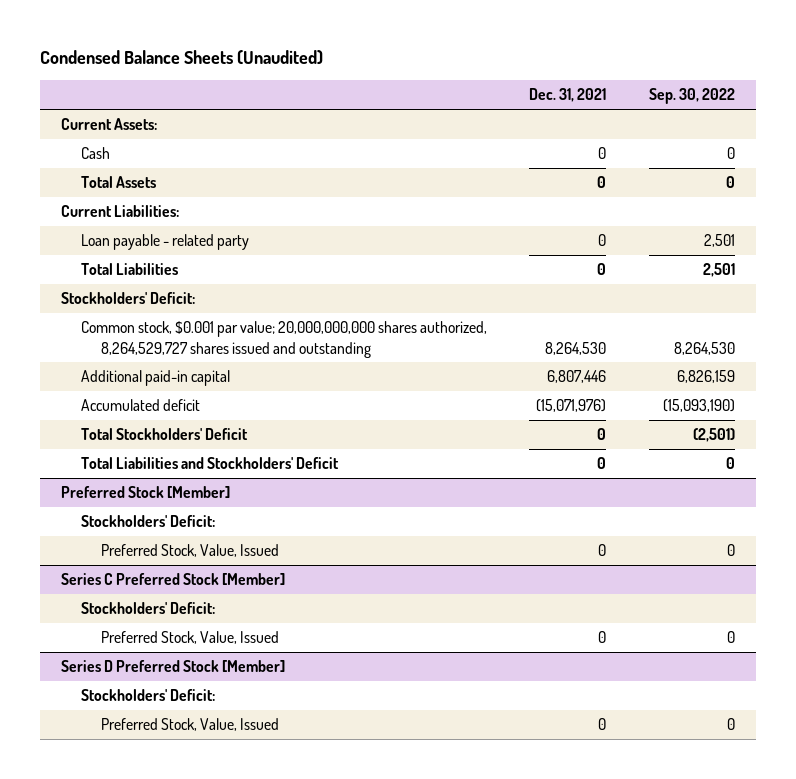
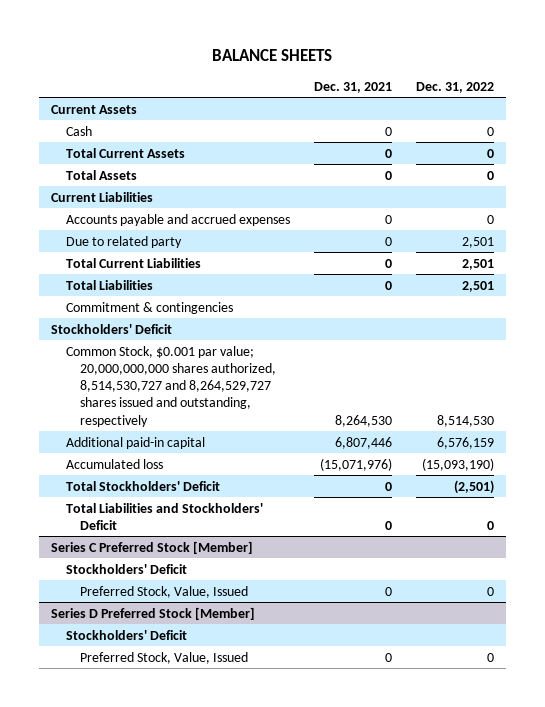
- Condensed Balance Sheets (Unaudited)
+ BALANCE SHEETS
- | Dec. 31, 2021 | Sep. 30, 2022
+ | Dec. 31, 2021 | Dec. 31, 2022
- Current Assets:
+ Current Assets
+ Total Current Assets | 0 | 0
- Current Liabilities:
- Loan payable - related party | 0 | 2,501
+ Current Liabilities
+ Accounts payable and accrued expenses | 0 | 0
+ Due to related party | 0 | 2,501
+ Total Current Liabilities | 0 | 2,501
- Stockholders' Deficit:
- Common stock, $0.001 par value; 20,000,000,000 shares authorized, 8,264,529,727 shares issued and outstanding | 8,264,530 | 8,264,530
+ Commitment & contingencies
+ Stockholders' Deficit
+ Common Stock, $0.001 par value; 20,000,000,000 shares authorized, 8,514,530,727 and 8,264,529,727 shares issued and outstanding, respectively | 8,264,530 | 8,514,530
- Accumulated deficit | (15,071,976) | (15,093,190)
+ Accumulated loss | (15,071,976) | (15,093,190)
- Preferred Stock [Member]
- Stockholders' Deficit:
- Preferred Stock, Value, Issued | 0 | 0
@ Series C Preferred Stock [Member]
- Stockholders' Deficit:
+ Stockholders' Deficit
@ Series D Preferred Stock [Member]
- Stockholders' Deficit:
+ Stockholders' Deficit

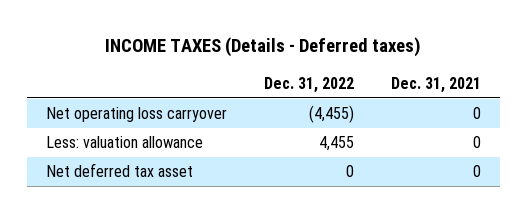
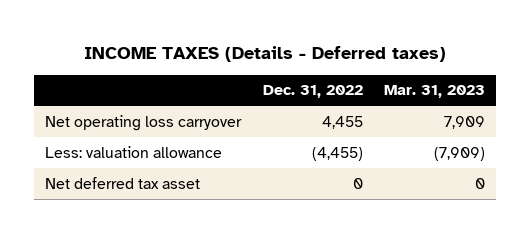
- | Dec. 31, 2022 | Dec. 31, 2021
+ | Dec. 31, 2022 | Mar. 31, 2023
- Net operating loss carryover | (4,455) | 0
- Less: valuation allowance | 4,455 | 0
+ Net operating loss carryover | 4,455 | 7,909
+ Less: valuation allowance | (4,455) | (7,909)

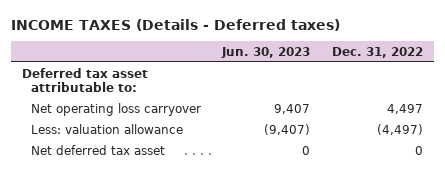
- | Dec. 31, 2022 | Mar. 31, 2023
+ | Jun. 30, 2023 | Dec. 31, 2022
- Net operating loss carryover | 4,455 | 7,909
- Less: valuation allowance | (4,455) | (7,909)
+ Deferred tax asset attributable to:
+ Net operating loss carryover | 9,407 | 4,497
+ Less: valuation allowance | (9,407) | (4,497)

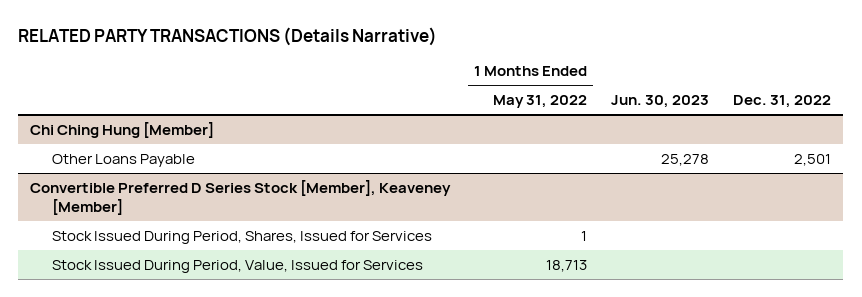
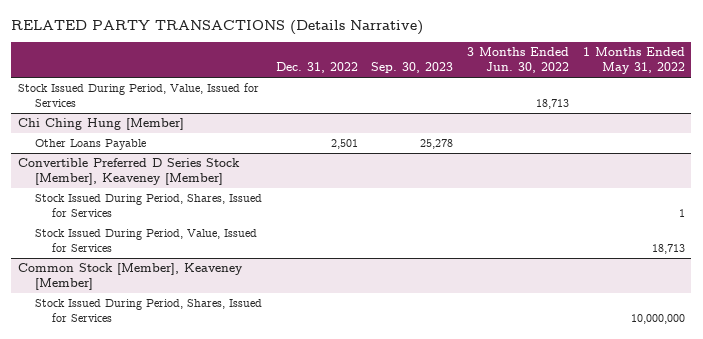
- | 1 Months Ended May 31, 2022 | Jun. 30, 2023 | Dec. 31, 2022
+ | Dec. 31, 2022 | Sep. 30, 2023 | 3 Months Ended Jun. 30, 2022 | 1 Months Ended May 31, 2022
+ Stock Issued During Period, Value, Issued for Services | | | 18,713 |
+ Common Stock [Member], Keaveney [Member]
+ Stock Issued During Period, Shares, Issued for Services | | | | 10,000,000

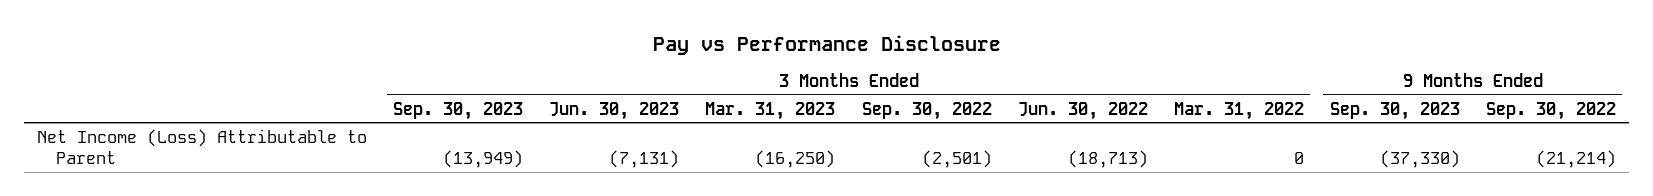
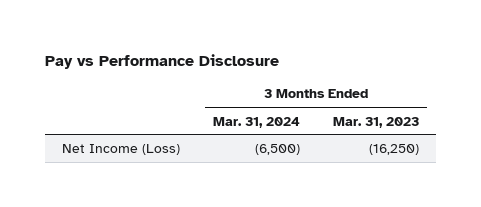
- | 3 Months Ended Sep. 30, 2023 | 3 Months Ended Jun. 30, 2023 | 3 Months Ended Mar. 31, 2023 | 3 Months Ended Sep. 30, 2022 | 3 Months Ended Jun. 30, 2022 | 3 Months Ended Mar. 31, 2022 | 9 Months Ended Sep. 30, 2023 | 9 Months Ended Sep. 30, 2022
+ | 3 Months Ended Mar. 31, 2024 | 3 Months Ended Mar. 31, 2023
- Net Income (Loss) Attributable to Parent | (13,949) | (7,131) | (16,250) | (2,501) | (18,713) | 0 | (37,330) | (21,214)
+ Net Income (Loss) | (6,500) | (16,250)

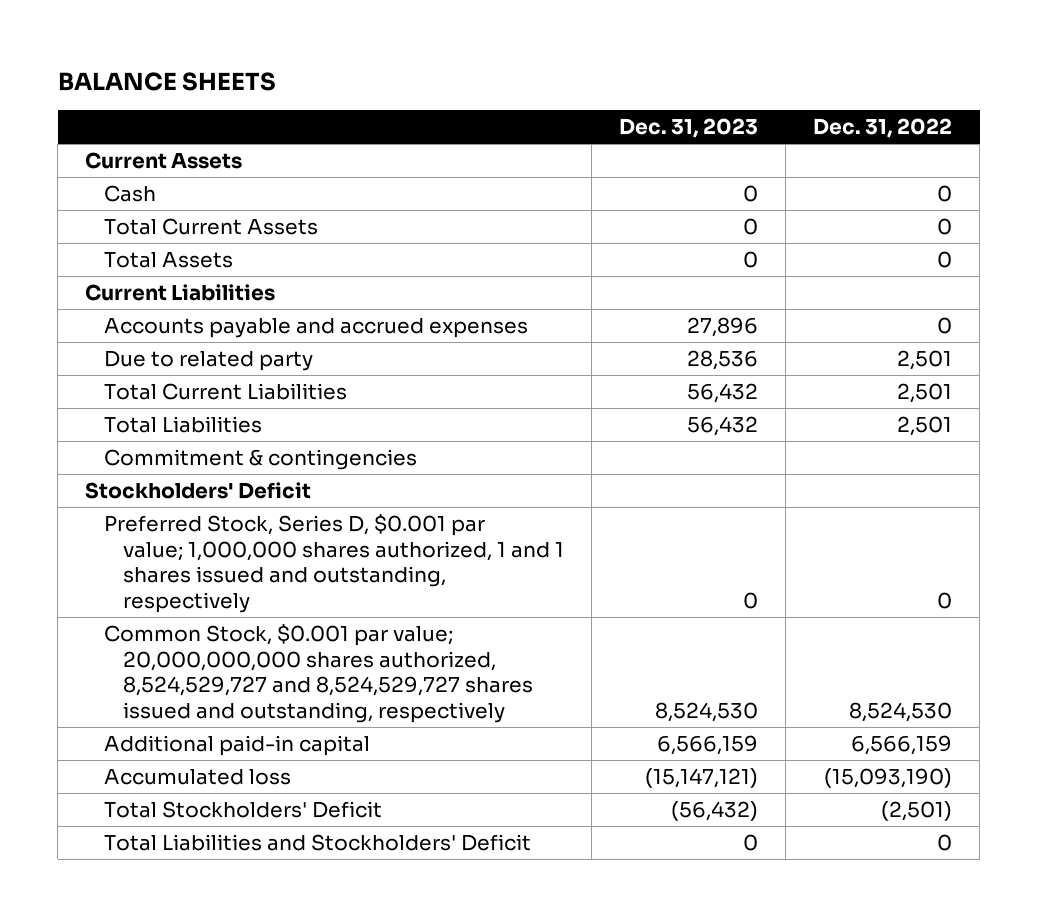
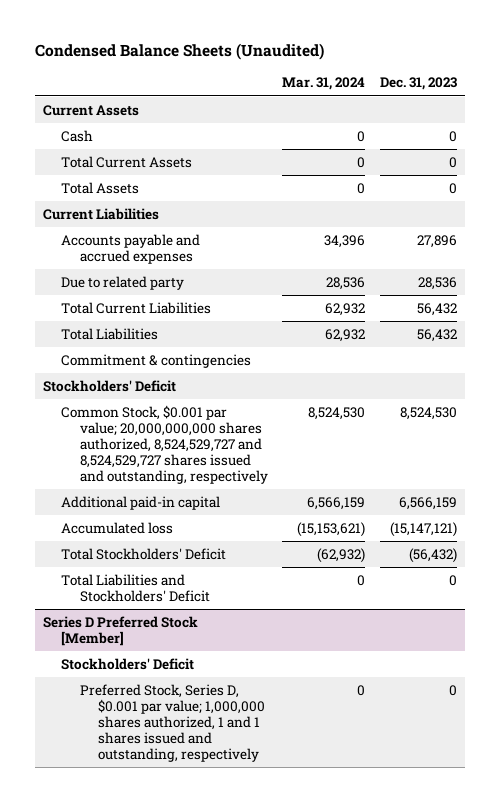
- BALANCE SHEETS
+ Condensed Balance Sheets (Unaudited)
- | Dec. 31, 2023 | Dec. 31, 2022
+ | Mar. 31, 2024 | Dec. 31, 2023
- Preferred Stock, Series D, $0.001 par value; 1,000,000 shares authorized, 1 and 1 shares issued and outstanding, respectively | 0 | 0
+ Series D Preferred Stock [Member]
+ Stockholders' Deficit
+ Preferred Stock, Series D, $0.001 par value; 1,000,000 shares authorized, 1 and 1 shares issued and outstanding, respectively | 0 | 0

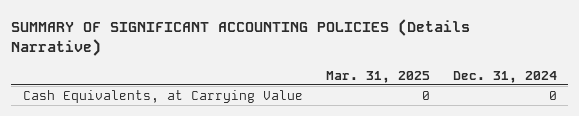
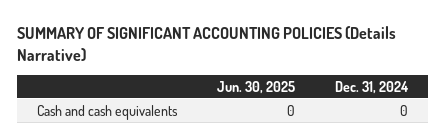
- | Mar. 31, 2025 | Dec. 31, 2024
+ | Jun. 30, 2025 | Dec. 31, 2024
- Cash Equivalents, at Carrying Value | 0 | 0
+ Cash and cash equivalents | 0 | 0

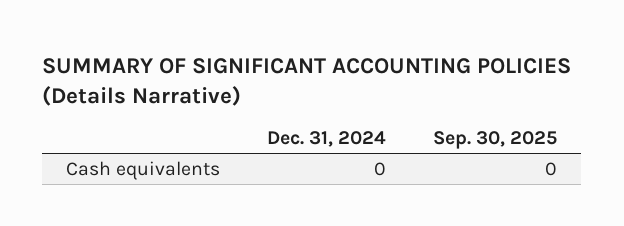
- | Jun. 30, 2025 | Dec. 31, 2024
+ | Dec. 31, 2024 | Sep. 30, 2025
- Cash and cash equivalents | 0 | 0
+ Cash equivalents | 0 | 0

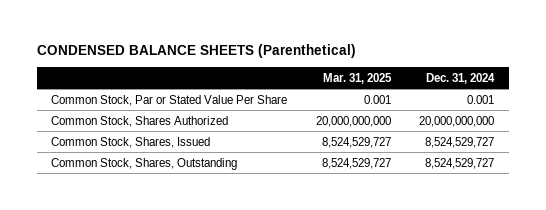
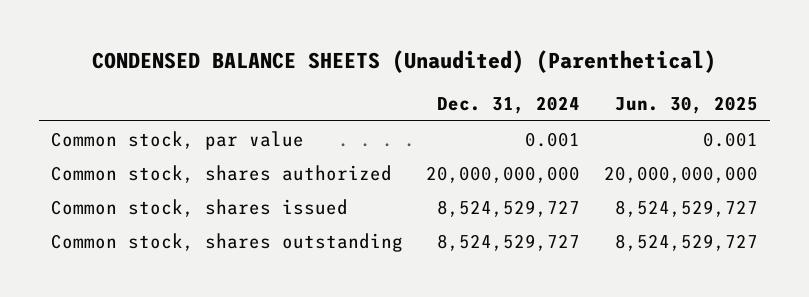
- CONDENSED BALANCE SHEETS (Parenthetical)
+ CONDENSED BALANCE SHEETS (Unaudited) (Parenthetical)
- | Mar. 31, 2025 | Dec. 31, 2024
+ | Dec. 31, 2024 | Jun. 30, 2025
- Common Stock, Par or Stated Value Per Share | 0.001 | 0.001
- Common Stock, Shares Authorized | 20,000,000,000 | 20,000,000,000
- Common Stock, Shares, Issued | 8,524,529,727 | 8,524,529,727
- Common Stock, Shares, Outstanding | 8,524,529,727 | 8,524,529,727
+ Common stock, par value | 0.001 | 0.001
+ Common stock, shares authorized | 20,000,000,000 | 20,000,000,000
+ Common stock, shares issued | 8,524,529,727 | 8,524,529,727
+ Common stock, shares outstanding | 8,524,529,727 | 8,524,529,727

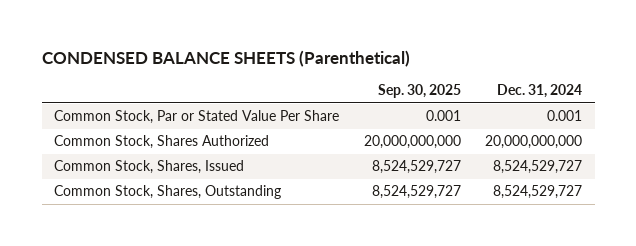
- CONDENSED BALANCE SHEETS (Unaudited) (Parenthetical)
+ CONDENSED BALANCE SHEETS (Parenthetical)
- | Dec. 31, 2024 | Jun. 30, 2025
+ | Sep. 30, 2025 | Dec. 31, 2024
- Common stock, par value | 0.001 | 0.001
- Common stock, shares authorized | 20,000,000,000 | 20,000,000,000
- Common stock, shares issued | 8,524,529,727 | 8,524,529,727
- Common stock, shares outstanding | 8,524,529,727 | 8,524,529,727
+ Common Stock, Par or Stated Value Per Share | 0.001 | 0.001
+ Common Stock, Shares Authorized | 20,000,000,000 | 20,000,000,000
+ Common Stock, Shares, Issued | 8,524,529,727 | 8,524,529,727
+ Common Stock, Shares, Outstanding | 8,524,529,727 | 8,524,529,727

